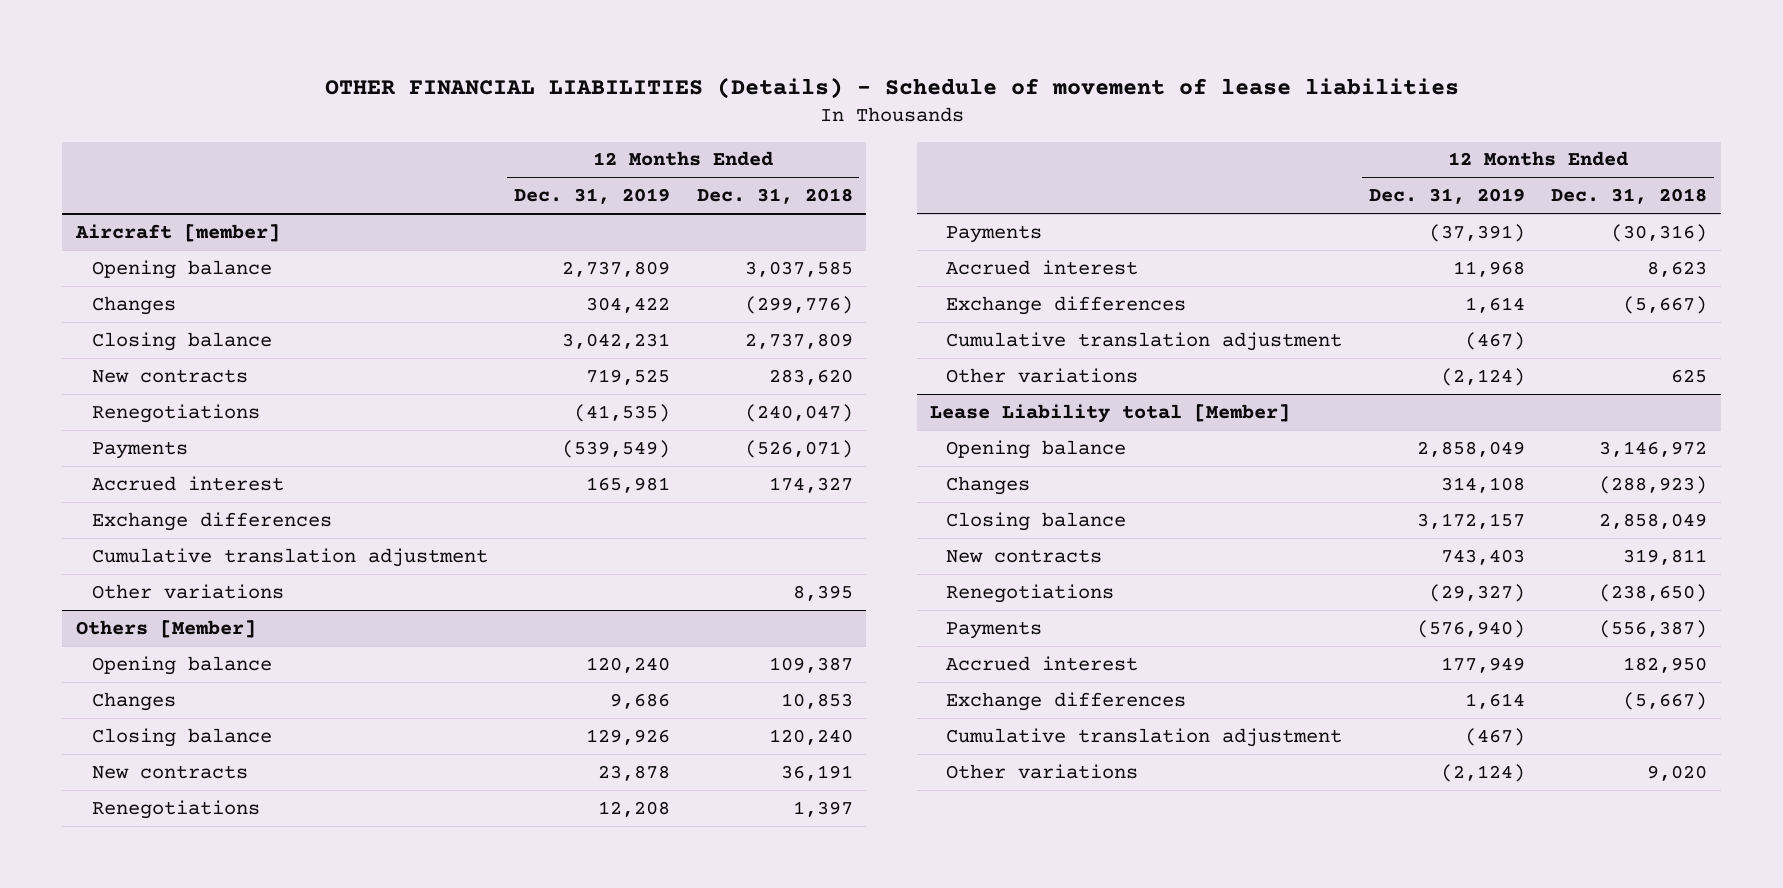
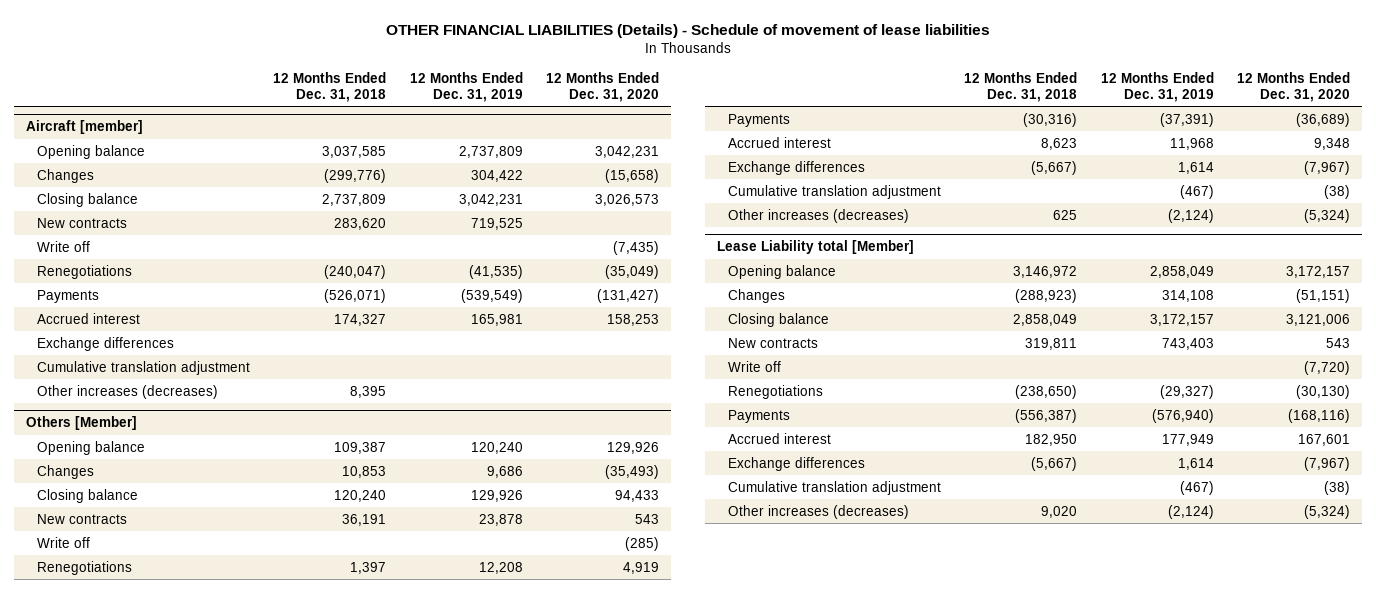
- | 12 Months Ended Dec. 31, 2019 | 12 Months Ended Dec. 31, 2018
+ | 12 Months Ended Dec. 31, 2018 | 12 Months Ended Dec. 31, 2019 | 12 Months Ended Dec. 31, 2020
@ Aircraft [member]
+ Write off | | | (7,435)
- Other variations | | 8,395
+ Other increases (decreases) | 8,395 | |
@ Others [Member]
+ Write off | | | (285)
- Other variations | (2,124) | 625
+ Other increases (decreases) | 625 | (2,124) | (5,324)
@ Lease Liability total [Member]
+ Write off | | | (7,720)
- Other variations | (2,124) | 9,020
+ Other increases (decreases) | 9,020 | (2,124) | (5,324)

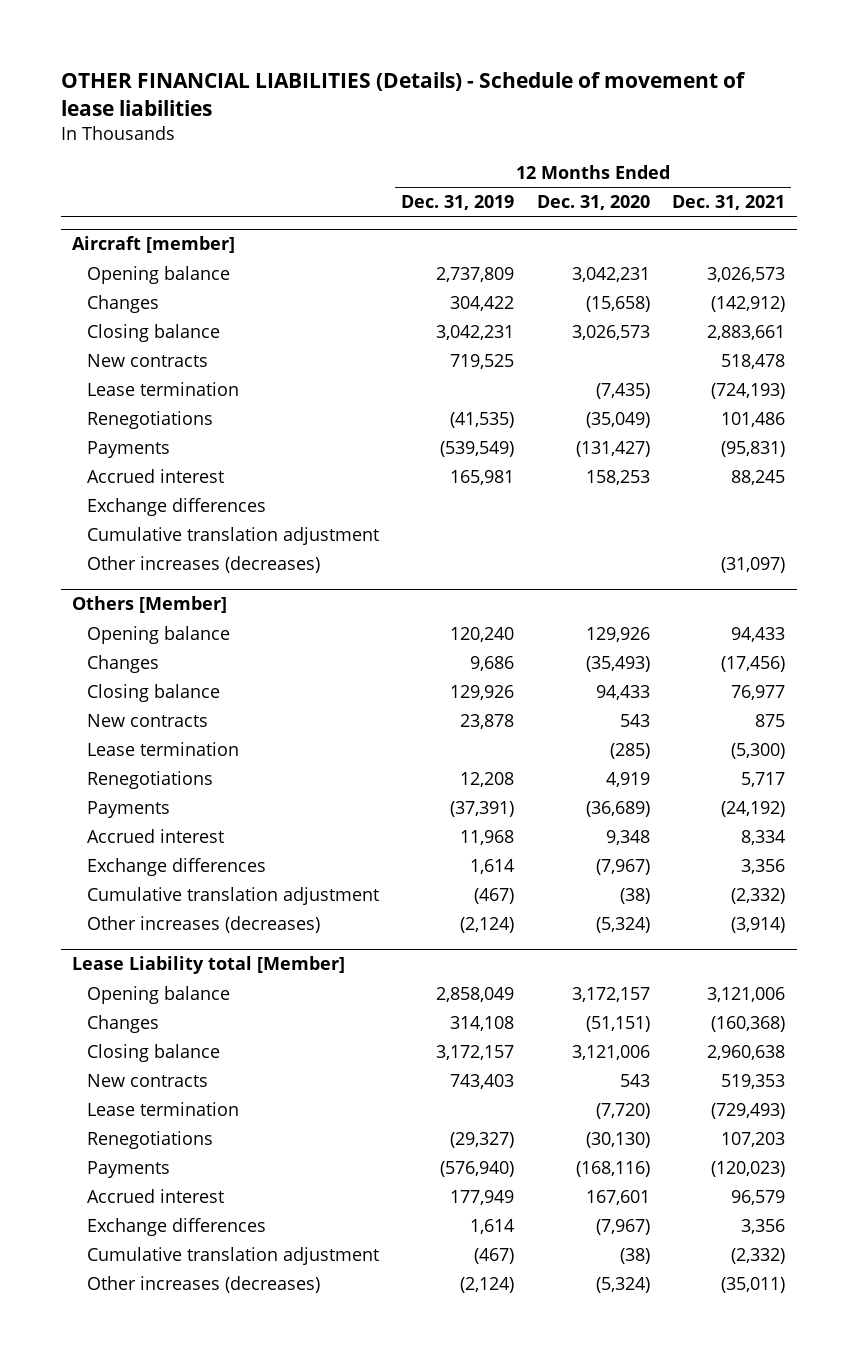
- | 12 Months Ended Dec. 31, 2018 | 12 Months Ended Dec. 31, 2019 | 12 Months Ended Dec. 31, 2020
+ | 12 Months Ended Dec. 31, 2019 | 12 Months Ended Dec. 31, 2020 | 12 Months Ended Dec. 31, 2021
@ Aircraft [member]
- Write off | | | (7,435)
+ Lease termination | | (7,435) | (724,193)
@ Others [Member]
- Write off | | | (285)
+ Lease termination | | (285) | (5,300)
@ Lease Liability total [Member]
- Write off | | | (7,720)
+ Lease termination | | (7,720) | (729,493)

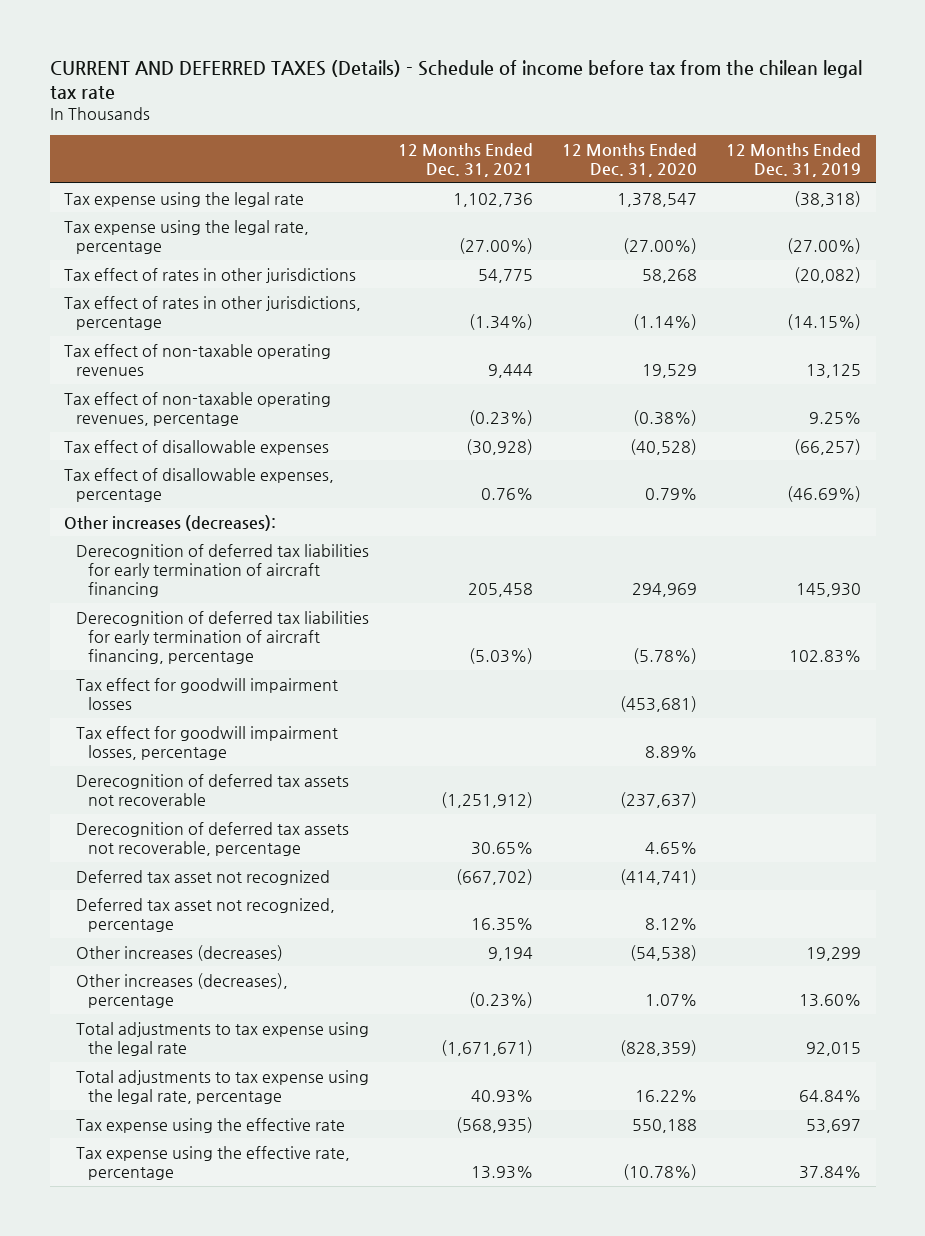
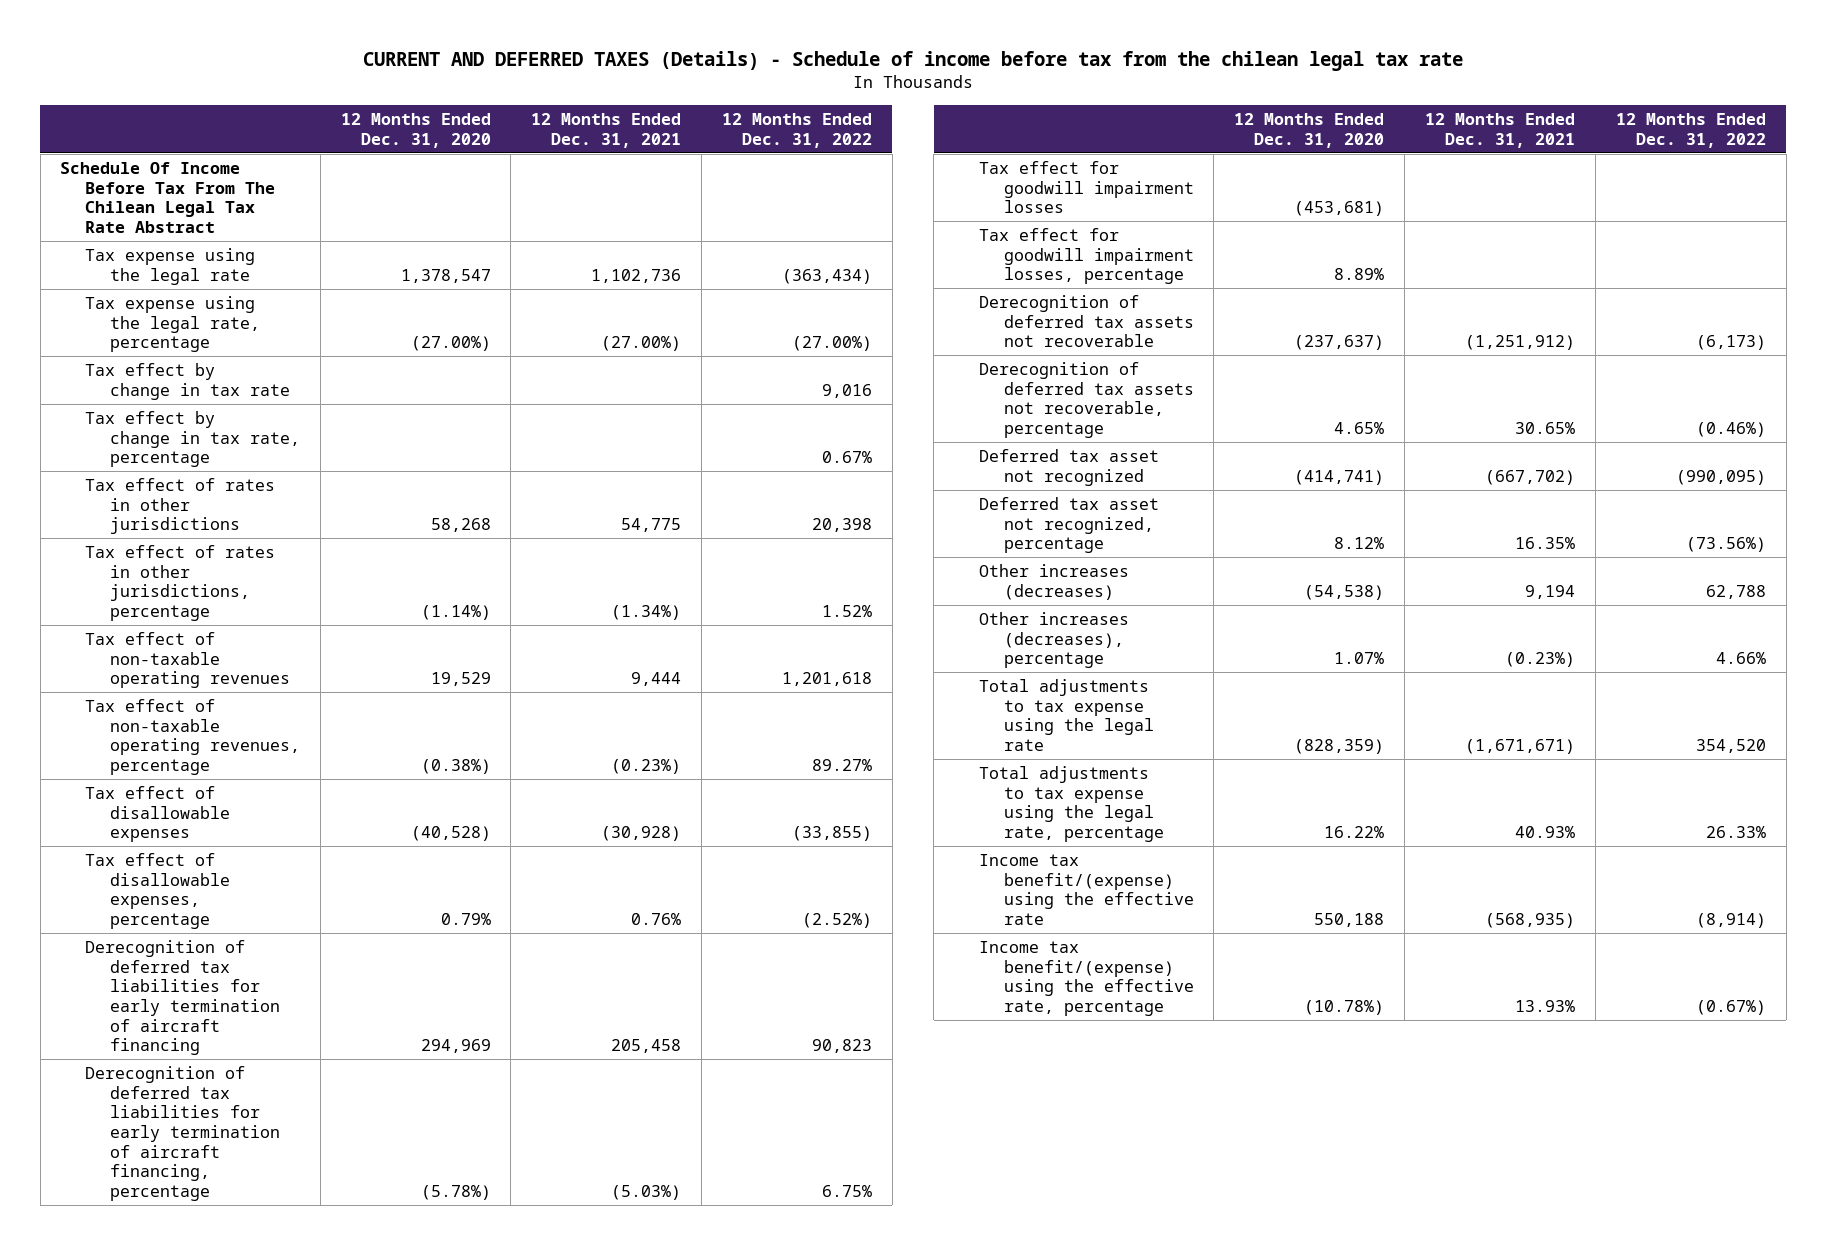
- | 12 Months Ended Dec. 31, 2021 | 12 Months Ended Dec. 31, 2020 | 12 Months Ended Dec. 31, 2019
+ | 12 Months Ended Dec. 31, 2020 | 12 Months Ended Dec. 31, 2021 | 12 Months Ended Dec. 31, 2022
+ Schedule Of Income Before Tax From The Chilean Legal Tax Rate Abstract
+ Tax effect by change in tax rate | | | 9,016
+ Tax effect by change in tax rate, percentage | | | 0.67%
- Other increases (decreases):
- Tax expense using the effective rate | (568,935) | 550,188 | 53,697
- Tax expense using the effective rate, percentage | 13.93% | (10.78%) | 37.84%
+ Income tax benefit/(expense) using the effective rate | 550,188 | (568,935) | (8,914)
+ Income tax benefit/(expense) using the effective rate, percentage | (10.78%) | 13.93% | (0.67%)

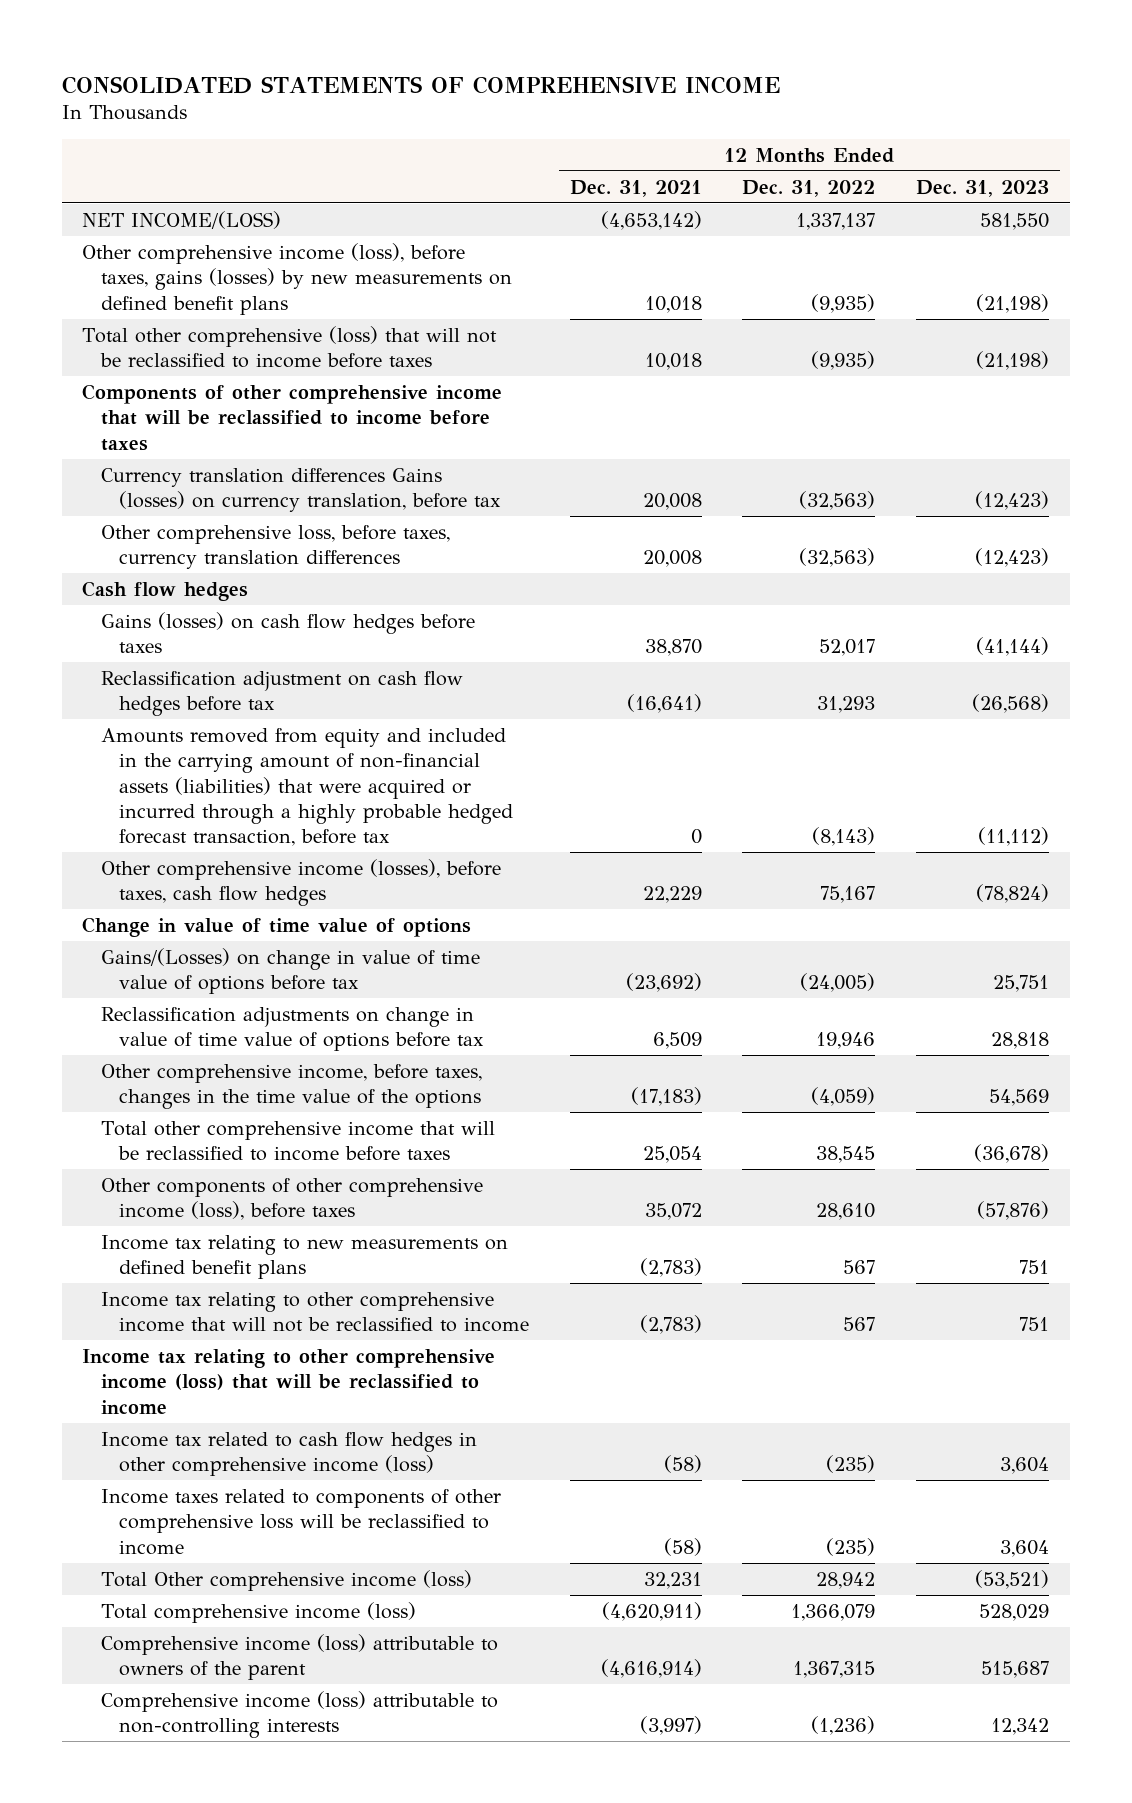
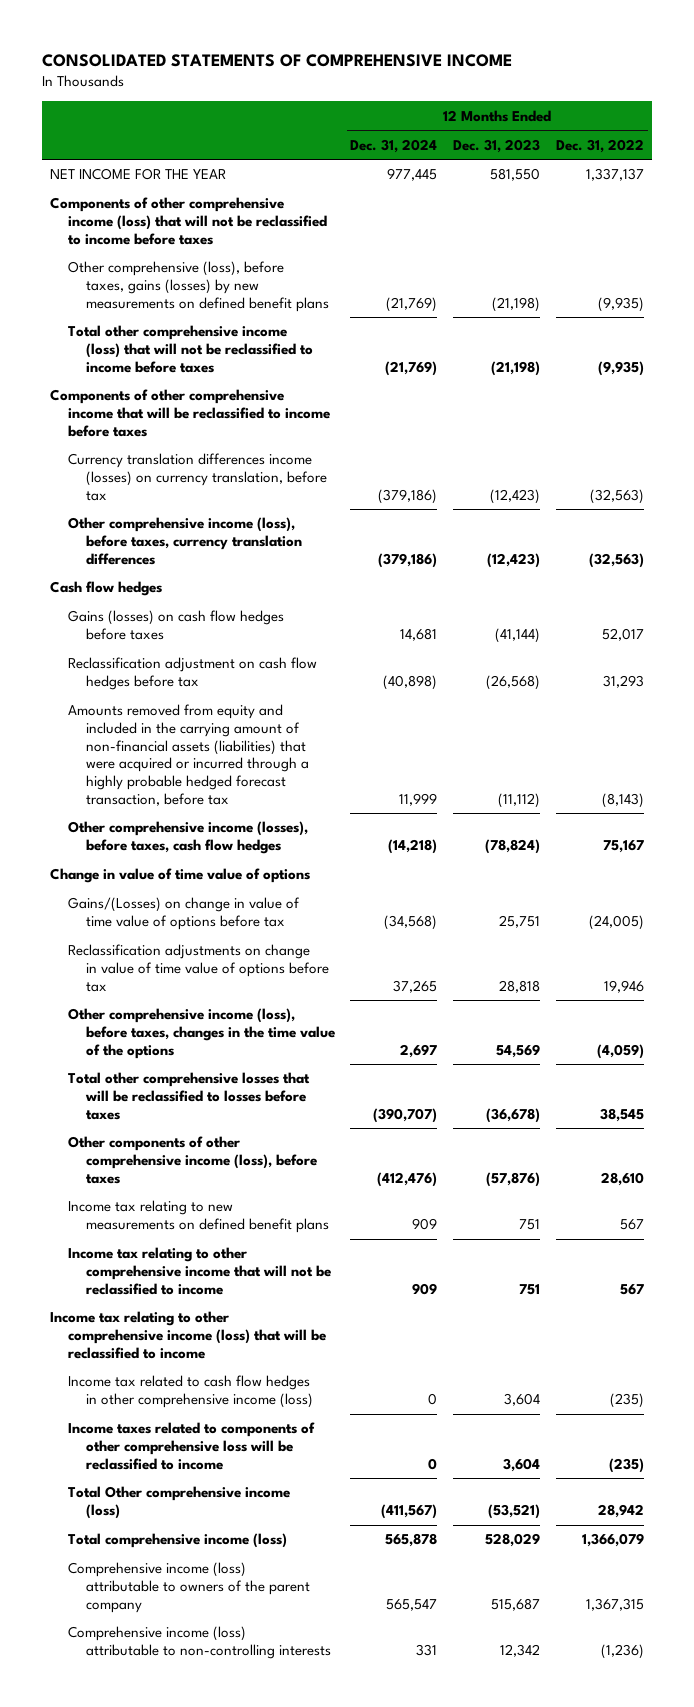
- | 12 Months Ended Dec. 31, 2021 | 12 Months Ended Dec. 31, 2022 | 12 Months Ended Dec. 31, 2023
+ | 12 Months Ended Dec. 31, 2024 | 12 Months Ended Dec. 31, 2023 | 12 Months Ended Dec. 31, 2022
- NET INCOME/(LOSS) | (4,653,142) | 1,337,137 | 581,550
- Other comprehensive income (loss), before taxes, gains (losses) by new measurements on defined benefit plans | 10,018 | (9,935) | (21,198)
- Total other comprehensive (loss) that will not be reclassified to income before taxes | 10,018 | (9,935) | (21,198)
+ NET INCOME FOR THE YEAR | 977,445 | 581,550 | 1,337,137
+ Components of other comprehensive income (loss) that will not be reclassified to income before taxes
+ Other comprehensive (loss), before taxes, gains (losses) by new measurements on defined benefit plans | (21,769) | (21,198) | (9,935)
+ Total other comprehensive income (loss) that will not be reclassified to income before taxes | (21,769) | (21,198) | (9,935)
- Currency translation differences Gains (losses) on currency translation, before tax | 20,008 | (32,563) | (12,423)
- Other comprehensive loss, before taxes, currency translation differences | 20,008 | (32,563) | (12,423)
+ Currency translation differences income (losses) on currency translation, before tax | (379,186) | (12,423) | (32,563)
+ Other comprehensive income (loss), before taxes, currency translation differences | (379,186) | (12,423) | (32,563)
- Other comprehensive income, before taxes, changes in the time value of the options | (17,183) | (4,059) | 54,569
- Total other comprehensive income that will be reclassified to income before taxes | 25,054 | 38,545 | (36,678)
+ Other comprehensive income (loss), before taxes, changes in the time value of the options | 2,697 | 54,569 | (4,059)
+ Total other comprehensive losses that will be reclassified to losses before taxes | (390,707) | (36,678) | 38,545
- Comprehensive income (loss) attributable to owners of the parent | (4,616,914) | 1,367,315 | 515,687
+ Comprehensive income (loss) attributable to owners of the parent company | 565,547 | 515,687 | 1,367,315

